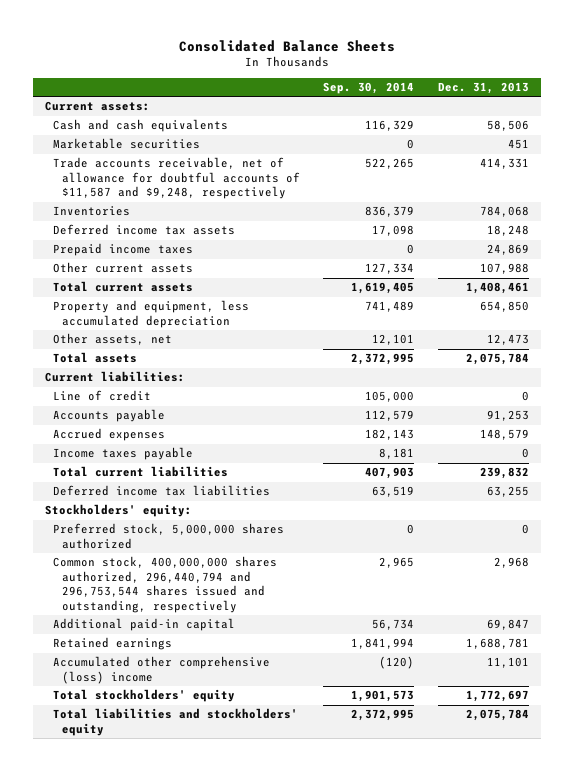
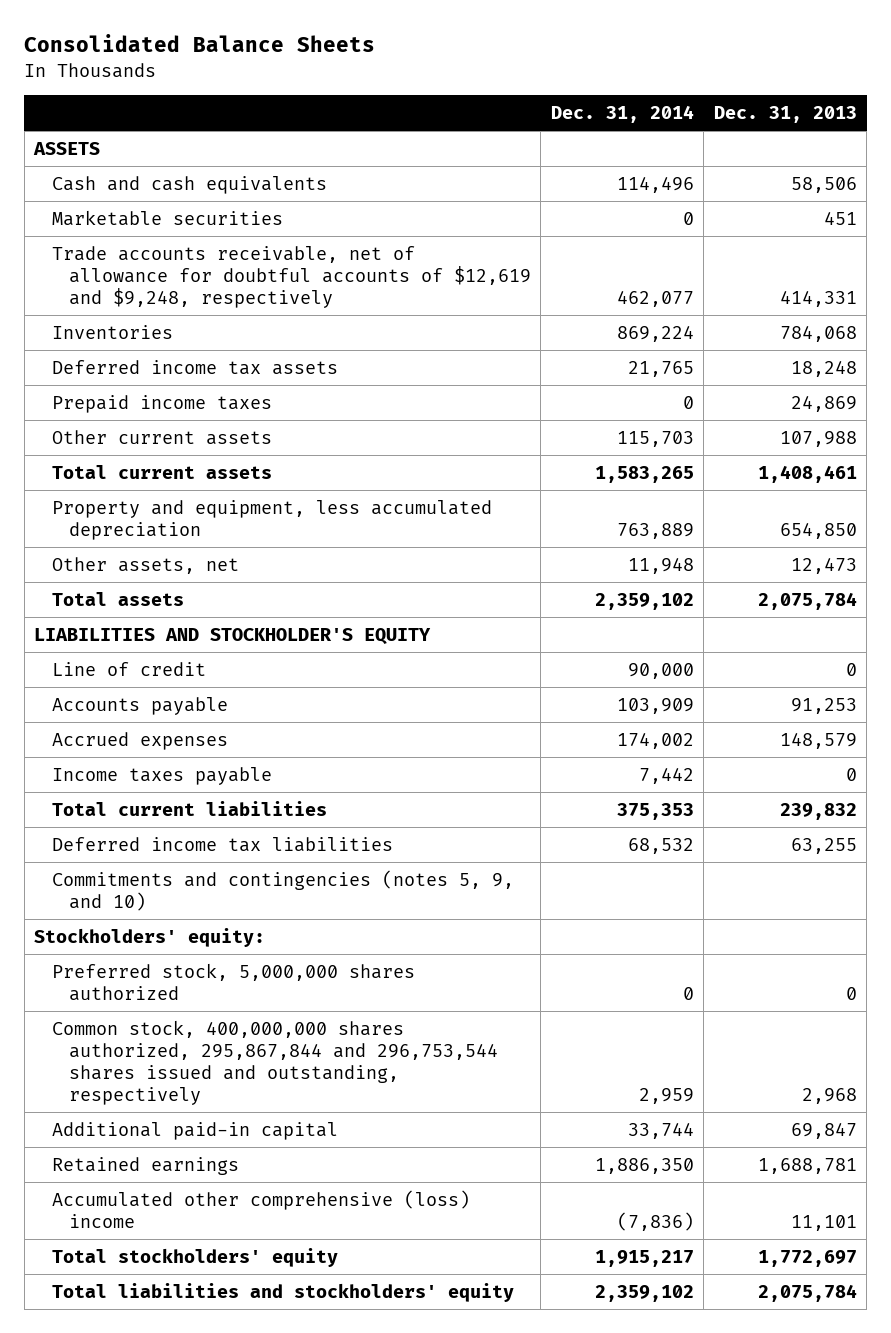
- | Sep. 30, 2014 | Dec. 31, 2013
+ | Dec. 31, 2014 | Dec. 31, 2013
- Current assets:
+ ASSETS
- Trade accounts receivable, net of allowance for doubtful accounts of $11,587 and $9,248, respectively | 522,265 | 414,331
+ Trade accounts receivable, net of allowance for doubtful accounts of $12,619 and $9,248, respectively | 462,077 | 414,331
- Current liabilities:
+ LIABILITIES AND STOCKHOLDER'S EQUITY
+ Commitments and contingencies (notes 5, 9, and 10)
- Common stock, 400,000,000 shares authorized, 296,440,794 and 296,753,544 shares issued and outstanding, respectively | 2,965 | 2,968
+ Common stock, 400,000,000 shares authorized, 295,867,844 and 296,753,544 shares issued and outstanding, respectively | 2,959 | 2,968

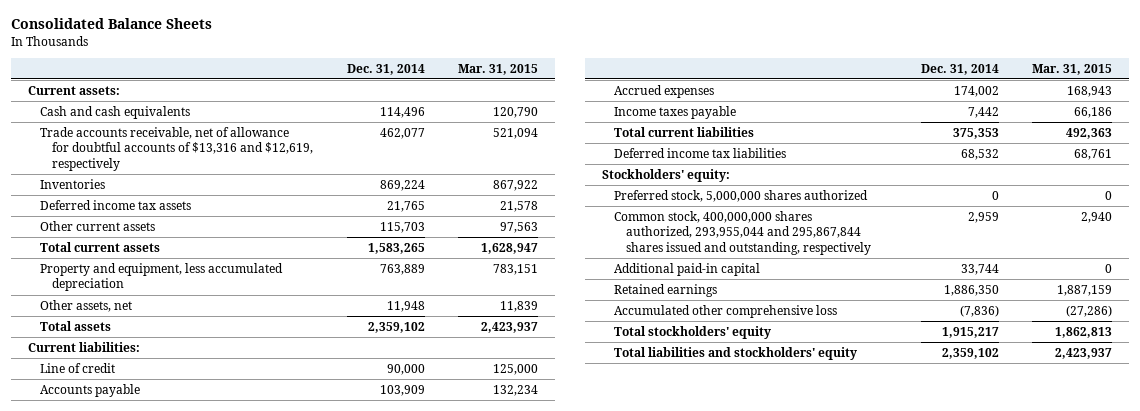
- | Dec. 31, 2014 | Dec. 31, 2013
+ | Dec. 31, 2014 | Mar. 31, 2015
- ASSETS
+ Current assets:
- Marketable securities | 0 | 451
- Trade accounts receivable, net of allowance for doubtful accounts of $12,619 and $9,248, respectively | 462,077 | 414,331
+ Trade accounts receivable, net of allowance for doubtful accounts of $13,316 and $12,619, respectively | 462,077 | 521,094
- Prepaid income taxes | 0 | 24,869
- LIABILITIES AND STOCKHOLDER'S EQUITY
+ Current liabilities:
- Commitments and contingencies (notes 5, 9, and 10)
- Common stock, 400,000,000 shares authorized, 295,867,844 and 296,753,544 shares issued and outstanding, respectively | 2,959 | 2,968
+ Common stock, 400,000,000 shares authorized, 293,955,044 and 295,867,844 shares issued and outstanding, respectively | 2,959 | 2,940
- Accumulated other comprehensive (loss) income | (7,836) | 11,101
+ Accumulated other comprehensive loss | (7,836) | (27,286)

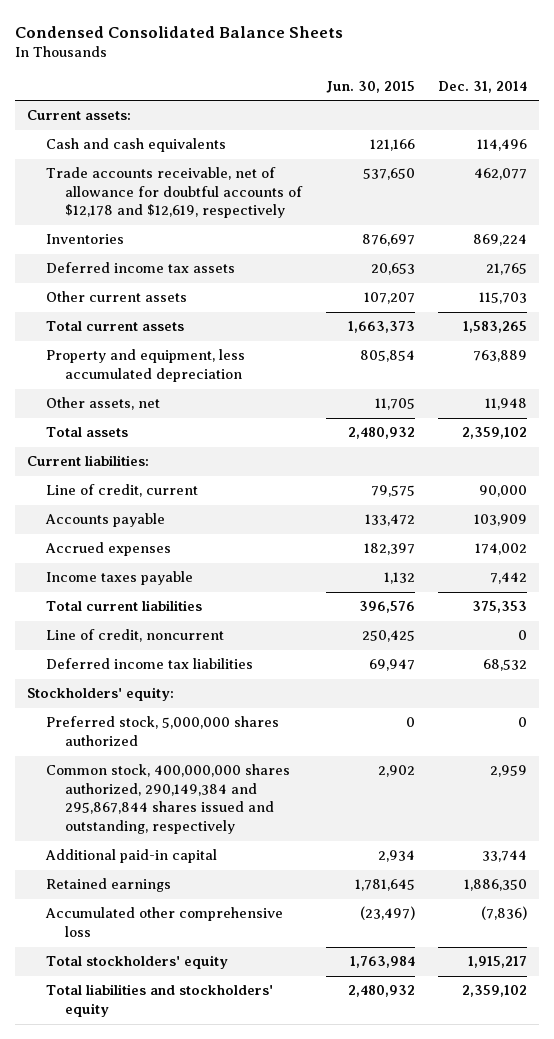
- Consolidated Balance Sheets
+ Condensed Consolidated Balance Sheets
- | Dec. 31, 2014 | Mar. 31, 2015
+ | Jun. 30, 2015 | Dec. 31, 2014
- Trade accounts receivable, net of allowance for doubtful accounts of $13,316 and $12,619, respectively | 462,077 | 521,094
+ Trade accounts receivable, net of allowance for doubtful accounts of $12,178 and $12,619, respectively | 537,650 | 462,077
- Line of credit | 90,000 | 125,000
+ Line of credit, current | 79,575 | 90,000
+ Line of credit, noncurrent | 250,425 | 0
- Common stock, 400,000,000 shares authorized, 293,955,044 and 295,867,844 shares issued and outstanding, respectively | 2,959 | 2,940
+ Common stock, 400,000,000 shares authorized, 290,149,384 and 295,867,844 shares issued and outstanding, respectively | 2,902 | 2,959

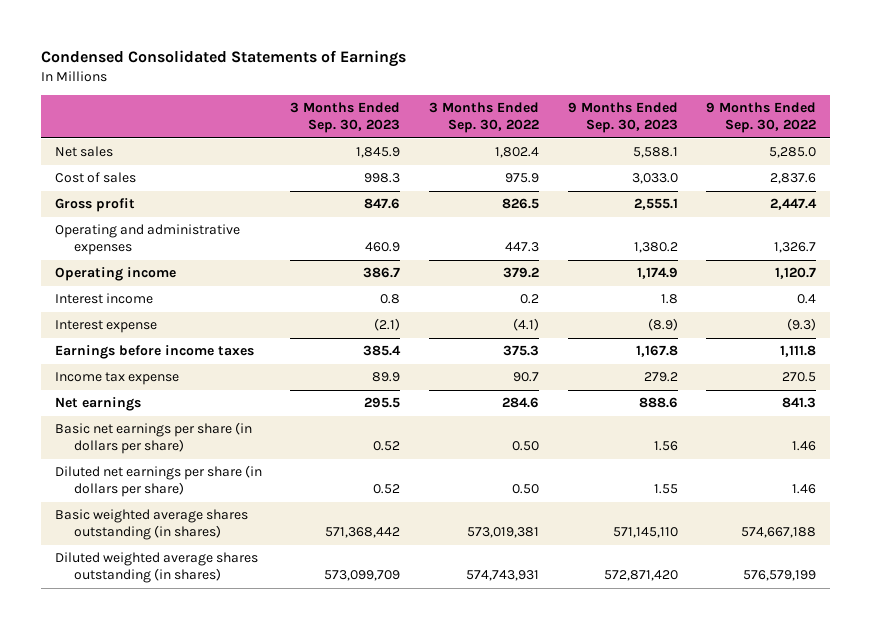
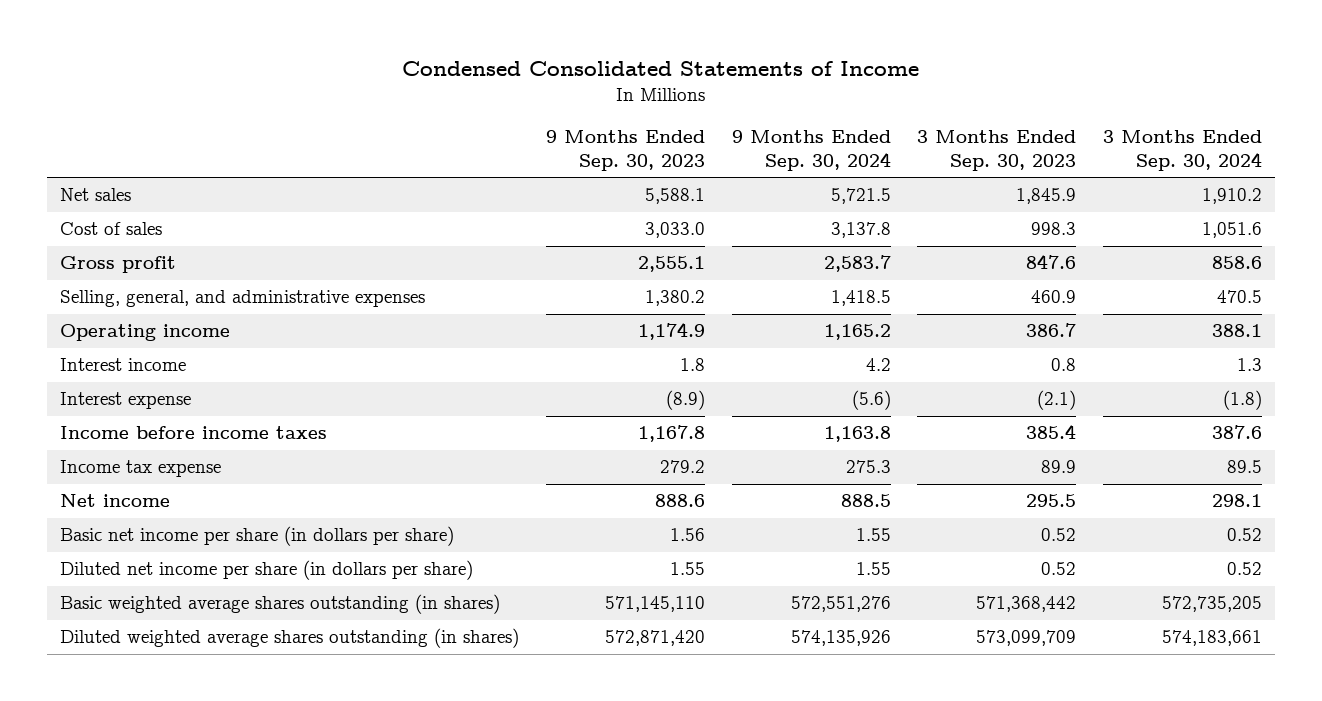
- Condensed Consolidated Statements of Earnings
+ Condensed Consolidated Statements of Income
- | 3 Months Ended Sep. 30, 2023 | 3 Months Ended Sep. 30, 2022 | 9 Months Ended Sep. 30, 2023 | 9 Months Ended Sep. 30, 2022
+ | 9 Months Ended Sep. 30, 2023 | 9 Months Ended Sep. 30, 2024 | 3 Months Ended Sep. 30, 2023 | 3 Months Ended Sep. 30, 2024
- Operating and administrative expenses | 460.9 | 447.3 | 1,380.2 | 1,326.7
+ Selling, general, and administrative expenses | 1,380.2 | 1,418.5 | 460.9 | 470.5
- Earnings before income taxes | 385.4 | 375.3 | 1,167.8 | 1,111.8
+ Income before income taxes | 1,167.8 | 1,163.8 | 385.4 | 387.6
- Net earnings | 295.5 | 284.6 | 888.6 | 841.3
- Basic net earnings per share (in dollars per share) | 0.52 | 0.50 | 1.56 | 1.46
- Diluted net earnings per share (in dollars per share) | 0.52 | 0.50 | 1.55 | 1.46
+ Net income | 888.6 | 888.5 | 295.5 | 298.1
+ Basic net income per share (in dollars per share) | 1.56 | 1.55 | 0.52 | 0.52
+ Diluted net income per share (in dollars per share) | 1.55 | 1.55 | 0.52 | 0.52

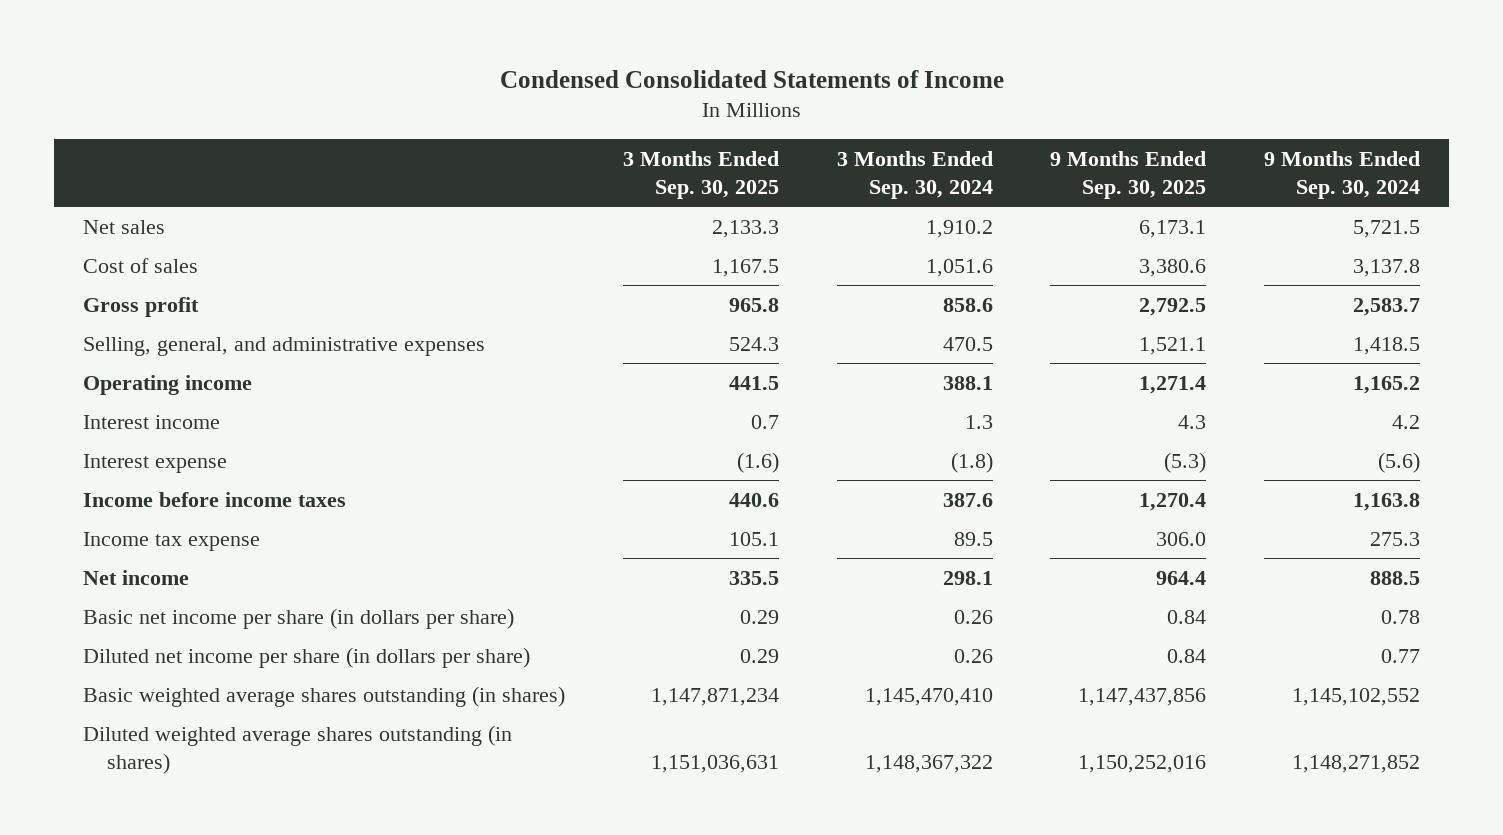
- | 9 Months Ended Sep. 30, 2023 | 9 Months Ended Sep. 30, 2024 | 3 Months Ended Sep. 30, 2023 | 3 Months Ended Sep. 30, 2024
+ | 3 Months Ended Sep. 30, 2025 | 3 Months Ended Sep. 30, 2024 | 9 Months Ended Sep. 30, 2025 | 9 Months Ended Sep. 30, 2024
- Basic net income per share (in dollars per share) | 1.56 | 1.55 | 0.52 | 0.52
- Diluted net income per share (in dollars per share) | 1.55 | 1.55 | 0.52 | 0.52
- Basic weighted average shares outstanding (in shares) | 571,145,110 | 572,551,276 | 571,368,442 | 572,735,205
- Diluted weighted average shares outstanding (in shares) | 572,871,420 | 574,135,926 | 573,099,709 | 574,183,661
+ Basic net income per share (in dollars per share) | 0.29 | 0.26 | 0.84 | 0.78
+ Diluted net income per share (in dollars per share) | 0.29 | 0.26 | 0.84 | 0.77
+ Basic weighted average shares outstanding (in shares) | 1,147,871,234 | 1,145,470,410 | 1,147,437,856 | 1,145,102,552
+ Diluted weighted average shares outstanding (in shares) | 1,151,036,631 | 1,148,367,322 | 1,150,252,016 | 1,148,271,852

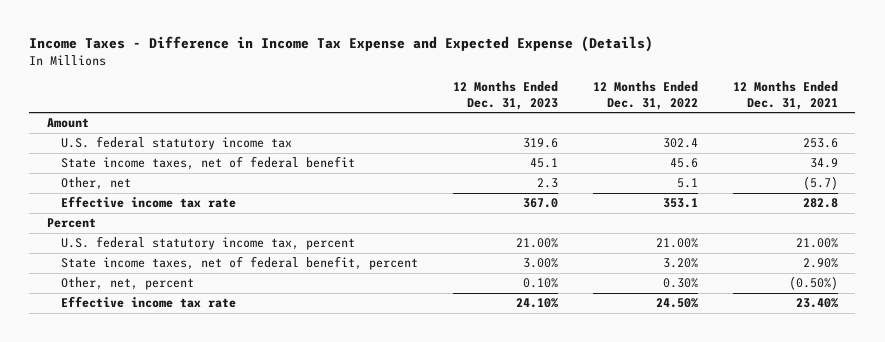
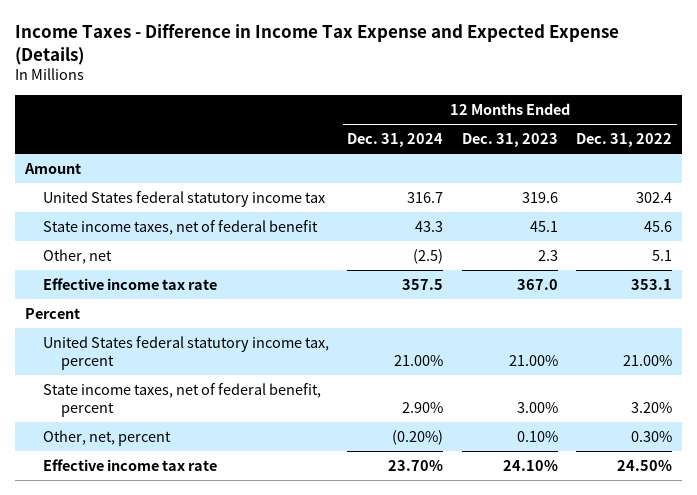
- | 12 Months Ended Dec. 31, 2023 | 12 Months Ended Dec. 31, 2022 | 12 Months Ended Dec. 31, 2021
+ | 12 Months Ended Dec. 31, 2024 | 12 Months Ended Dec. 31, 2023 | 12 Months Ended Dec. 31, 2022
- U.S. federal statutory income tax | 319.6 | 302.4 | 253.6
+ United States federal statutory income tax | 316.7 | 319.6 | 302.4
- U.S. federal statutory income tax, percent | 21.00% | 21.00% | 21.00%
+ United States federal statutory income tax, percent | 21.00% | 21.00% | 21.00%

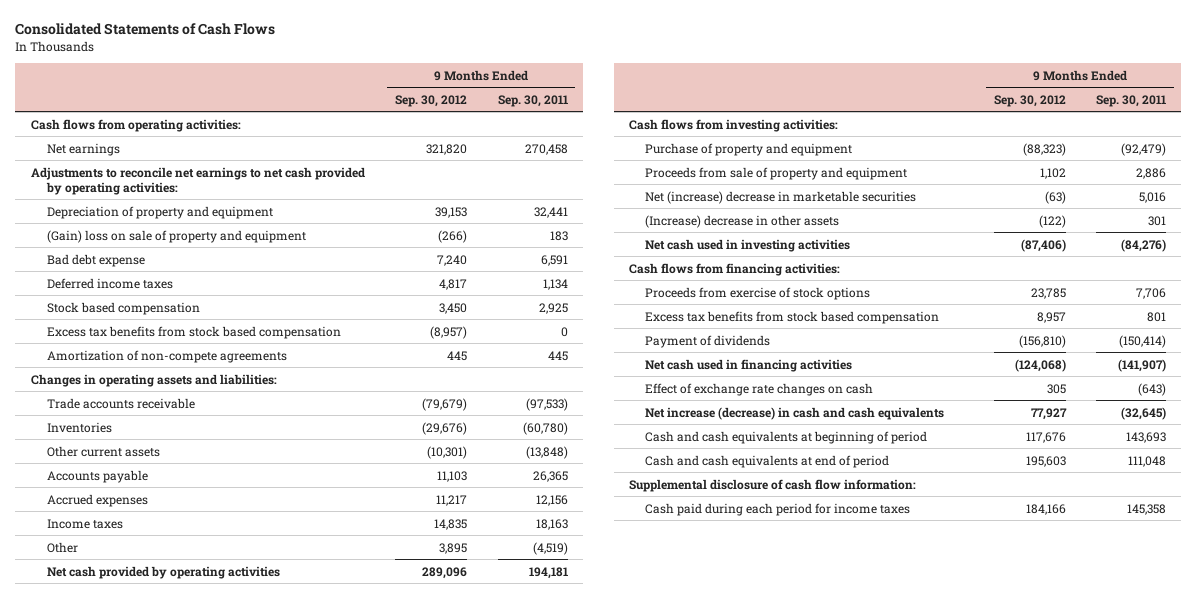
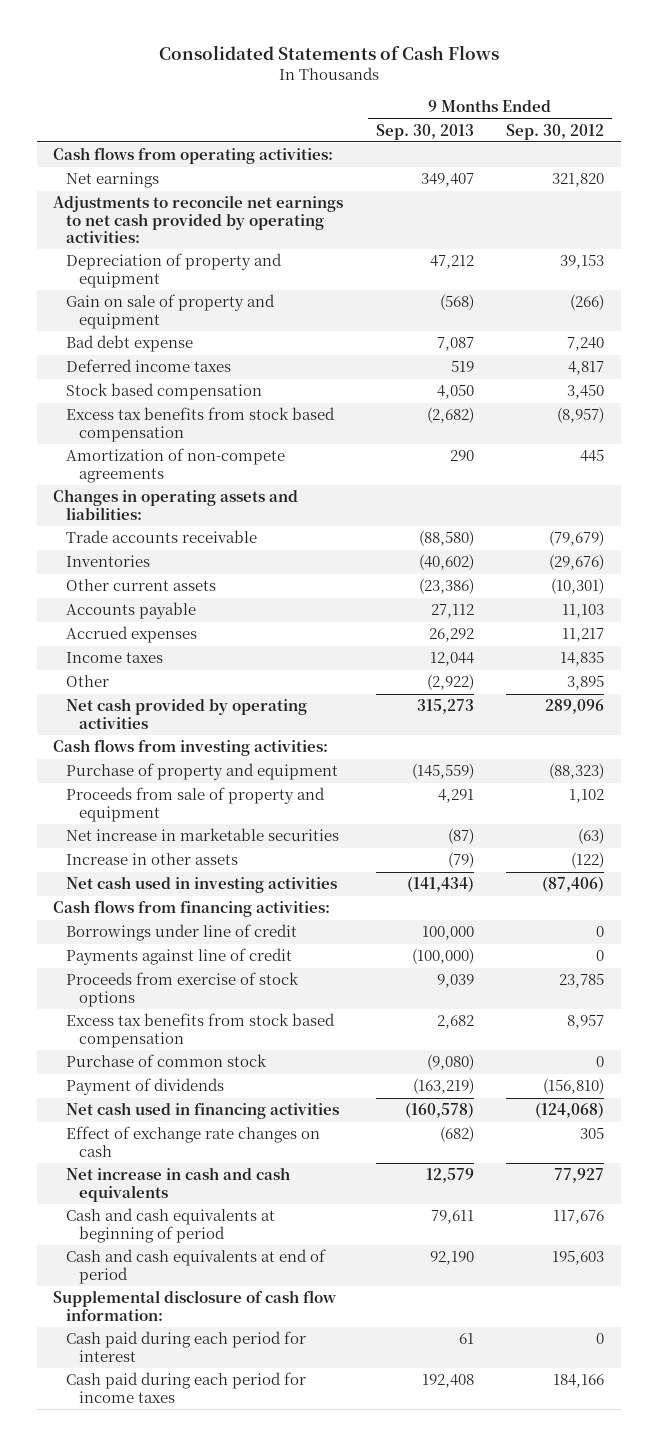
- | 9 Months Ended Sep. 30, 2012 | 9 Months Ended Sep. 30, 2011
+ | 9 Months Ended Sep. 30, 2013 | 9 Months Ended Sep. 30, 2012
- (Gain) loss on sale of property and equipment | (266) | 183
+ Gain on sale of property and equipment | (568) | (266)
- Net (increase) decrease in marketable securities | (63) | 5,016
- (Increase) decrease in other assets | (122) | 301
+ Net increase in marketable securities | (87) | (63)
+ Increase in other assets | (79) | (122)
+ Borrowings under line of credit | 100,000 | 0
+ Payments against line of credit | (100,000) | 0
+ Purchase of common stock | (9,080) | 0
- Net increase (decrease) in cash and cash equivalents | 77,927 | (32,645)
+ Net increase in cash and cash equivalents | 12,579 | 77,927
+ Cash paid during each period for interest | 61 | 0

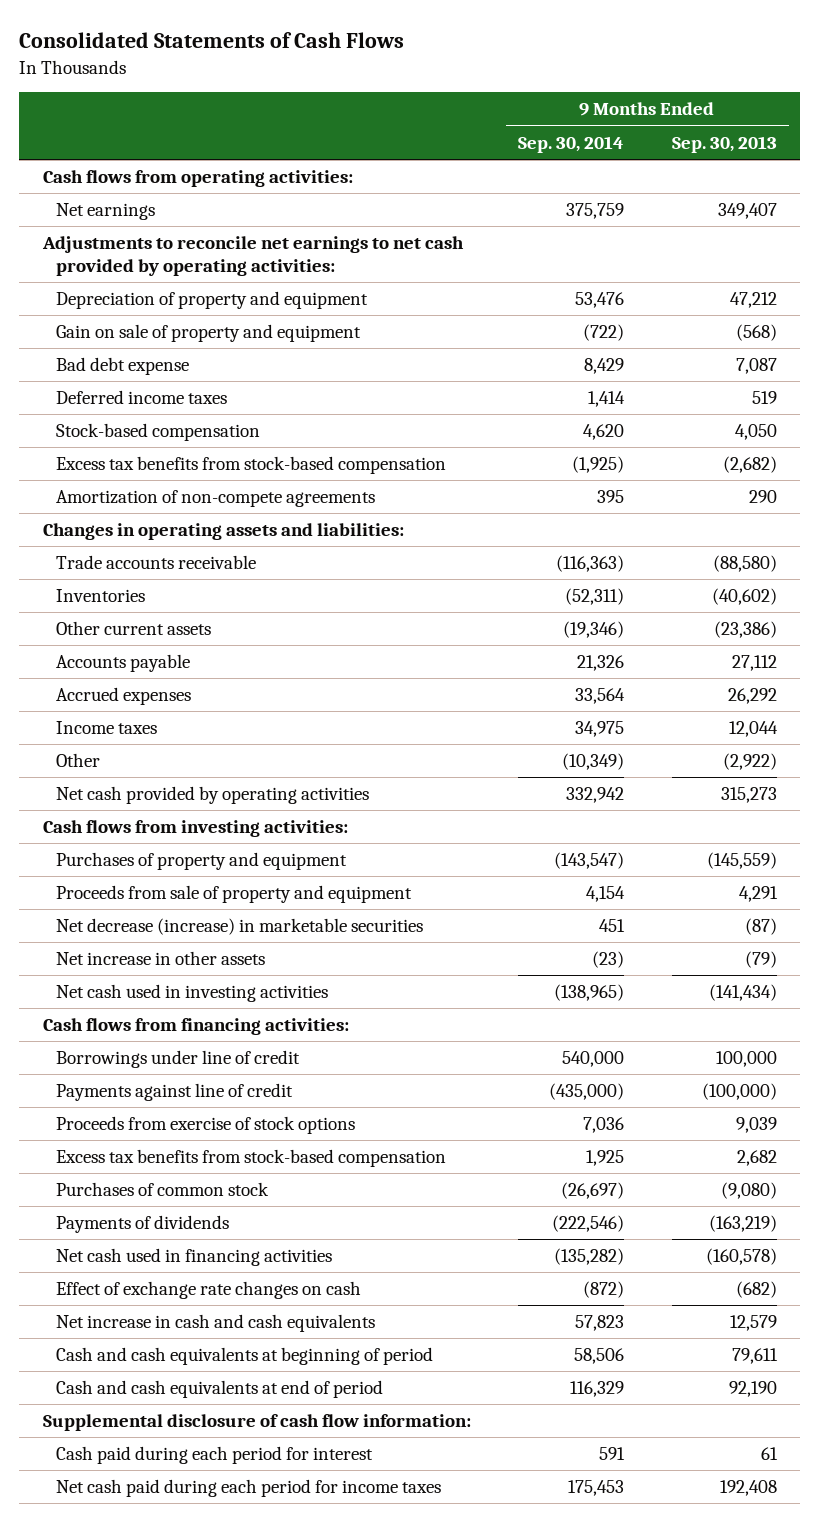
- | 9 Months Ended Sep. 30, 2013 | 9 Months Ended Sep. 30, 2012
+ | 9 Months Ended Sep. 30, 2014 | 9 Months Ended Sep. 30, 2013
- Stock based compensation | 4,050 | 3,450
- Excess tax benefits from stock based compensation | (2,682) | (8,957)
+ Stock-based compensation | 4,620 | 4,050
+ Excess tax benefits from stock-based compensation | (1,925) | (2,682)
- Purchase of property and equipment | (145,559) | (88,323)
+ Purchases of property and equipment | (143,547) | (145,559)
- Net increase in marketable securities | (87) | (63)
- Increase in other assets | (79) | (122)
+ Net decrease (increase) in marketable securities | 451 | (87)
+ Net increase in other assets | (23) | (79)
- Excess tax benefits from stock based compensation | 2,682 | 8,957
- Purchase of common stock | (9,080) | 0
- Payment of dividends | (163,219) | (156,810)
+ Excess tax benefits from stock-based compensation | 1,925 | 2,682
+ Purchases of common stock | (26,697) | (9,080)
+ Payments of dividends | (222,546) | (163,219)
- Cash paid during each period for income taxes | 192,408 | 184,166
+ Net cash paid during each period for income taxes | 175,453 | 192,408

